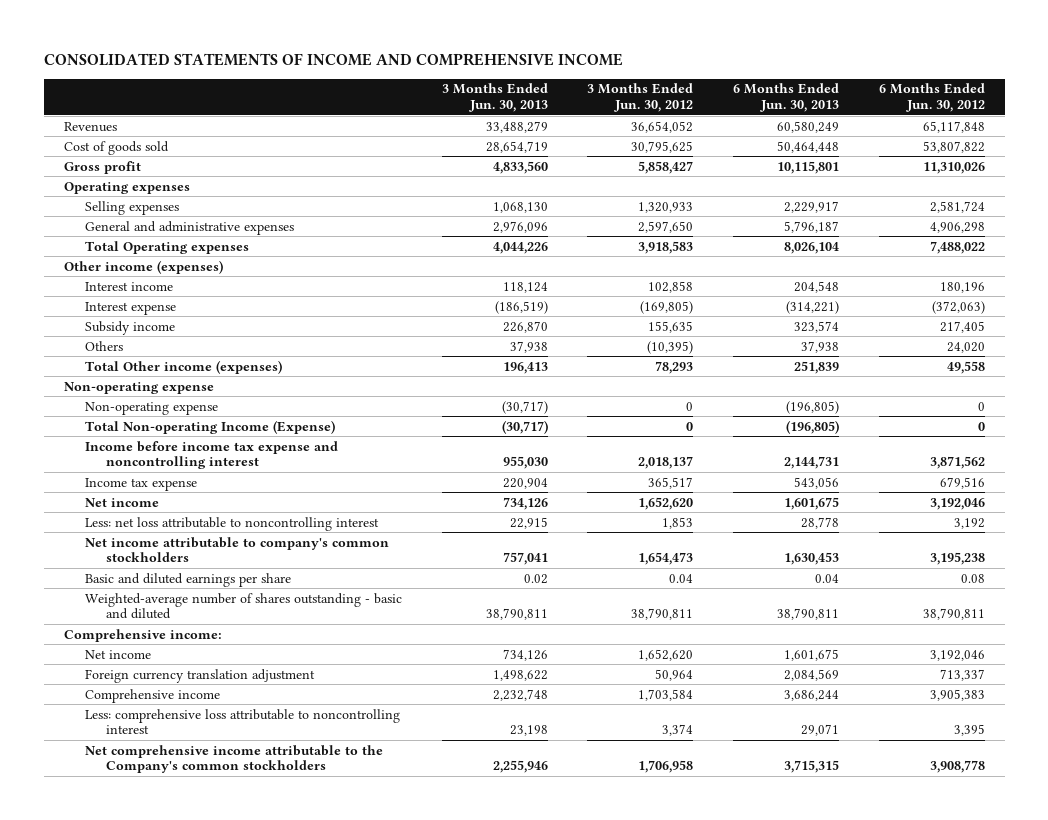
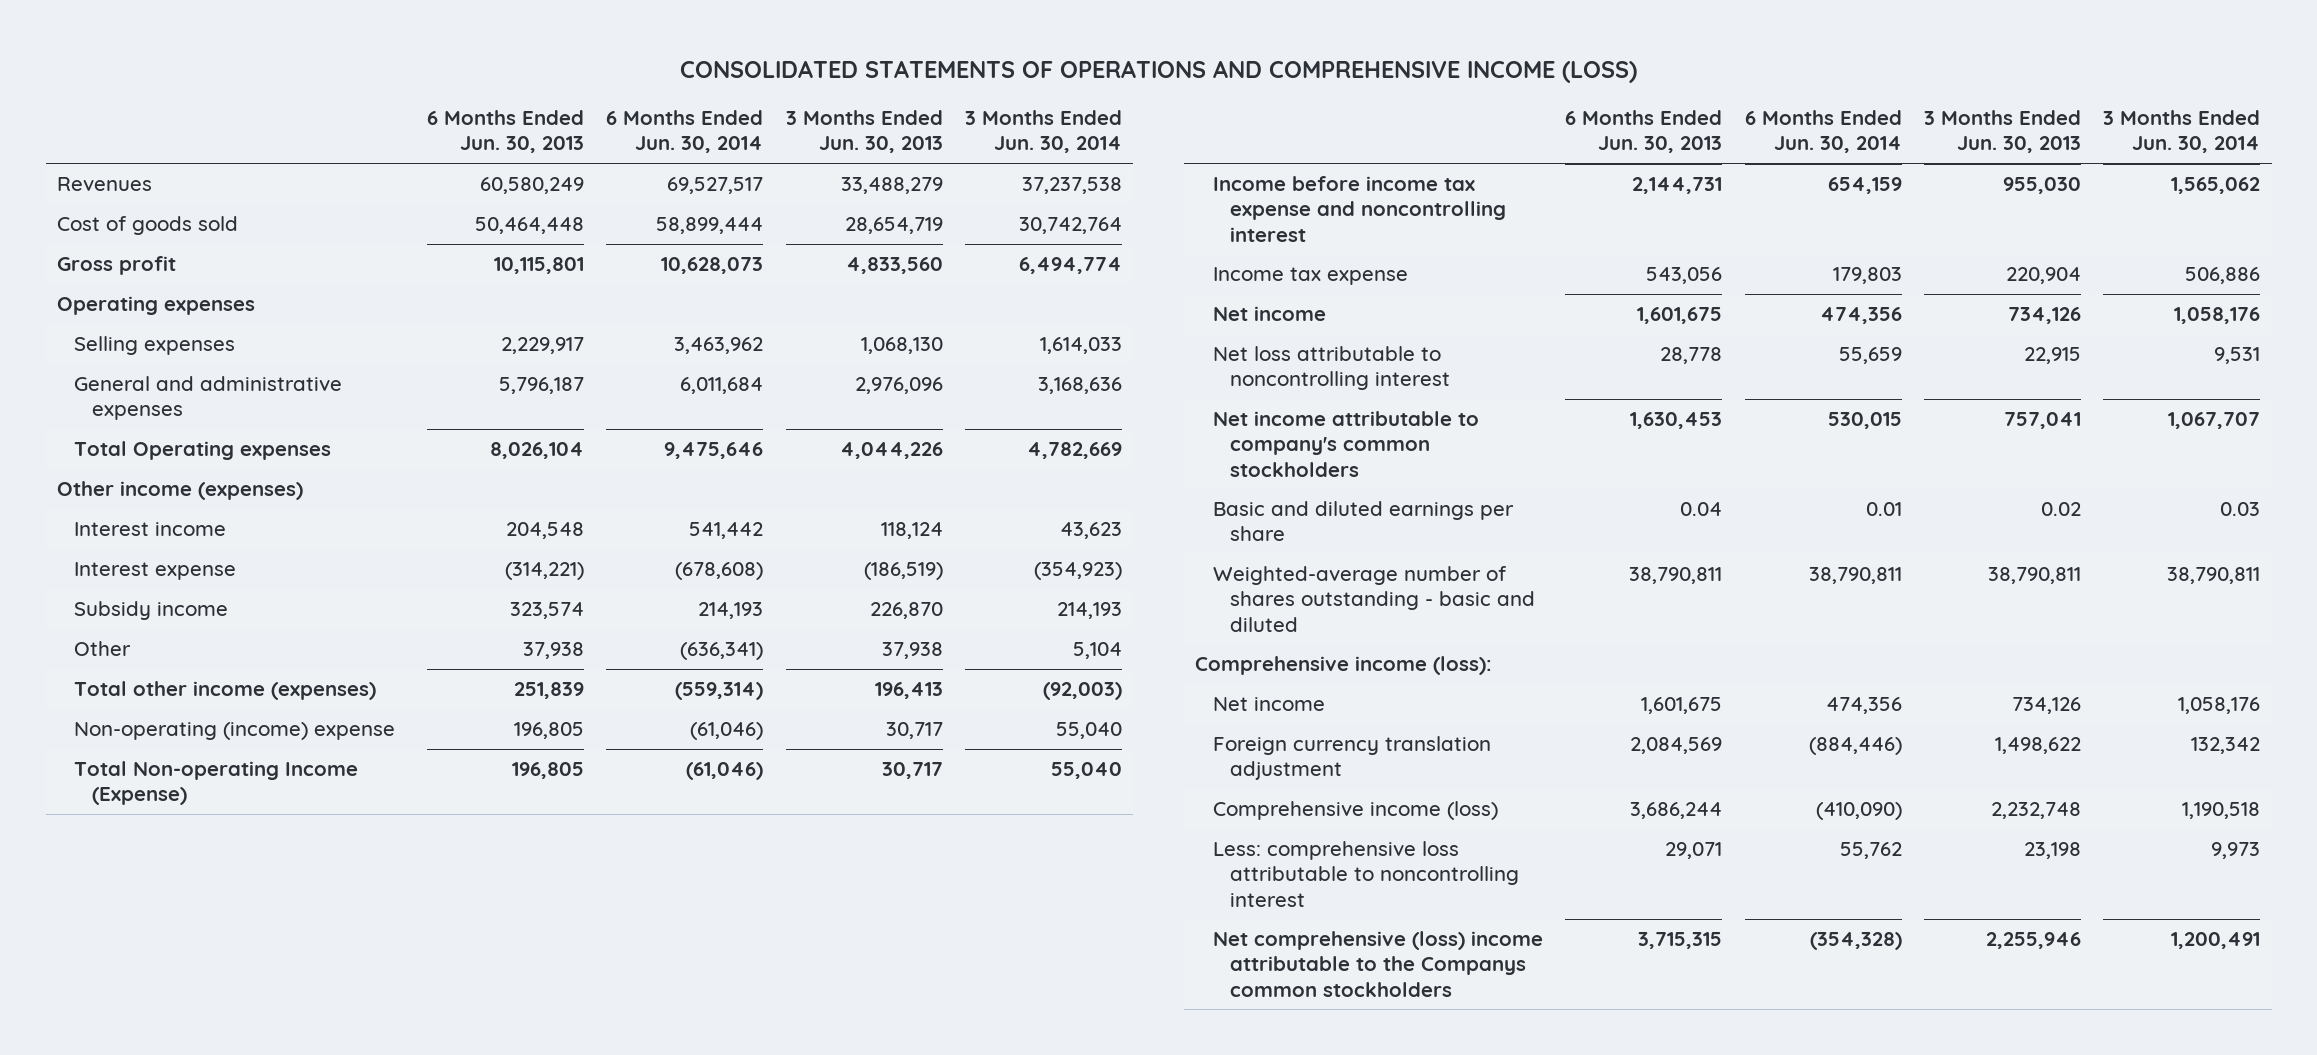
- CONSOLIDATED STATEMENTS OF INCOME AND COMPREHENSIVE INCOME
+ CONSOLIDATED STATEMENTS OF OPERATIONS AND COMPREHENSIVE INCOME (LOSS)
- | 3 Months Ended Jun. 30, 2013 | 3 Months Ended Jun. 30, 2012 | 6 Months Ended Jun. 30, 2013 | 6 Months Ended Jun. 30, 2012
+ | 6 Months Ended Jun. 30, 2013 | 6 Months Ended Jun. 30, 2014 | 3 Months Ended Jun. 30, 2013 | 3 Months Ended Jun. 30, 2014
- Others | 37,938 | (10,395) | 37,938 | 24,020
- Total Other income (expenses) | 196,413 | 78,293 | 251,839 | 49,558
- Non-operating expense
- Non-operating expense | (30,717) | 0 | (196,805) | 0
- Total Non-operating Income (Expense) | (30,717) | 0 | (196,805) | 0
+ Other | 37,938 | (636,341) | 37,938 | 5,104
+ Total other income (expenses) | 251,839 | (559,314) | 196,413 | (92,003)
+ Non-operating (income) expense | 196,805 | (61,046) | 30,717 | 55,040
+ Total Non-operating Income (Expense) | 196,805 | (61,046) | 30,717 | 55,040
- Less: net loss attributable to noncontrolling interest | 22,915 | 1,853 | 28,778 | 3,192
+ Net loss attributable to noncontrolling interest | 28,778 | 55,659 | 22,915 | 9,531
- Comprehensive income:
+ Comprehensive income (loss):
- Comprehensive income | 2,232,748 | 1,703,584 | 3,686,244 | 3,905,383
+ Comprehensive income (loss) | 3,686,244 | (410,090) | 2,232,748 | 1,190,518
- Net comprehensive income attributable to the Company's common stockholders | 2,255,946 | 1,706,958 | 3,715,315 | 3,908,778
+ Net comprehensive (loss) income attributable to the Companys common stockholders | 3,715,315 | (354,328) | 2,255,946 | 1,200,491

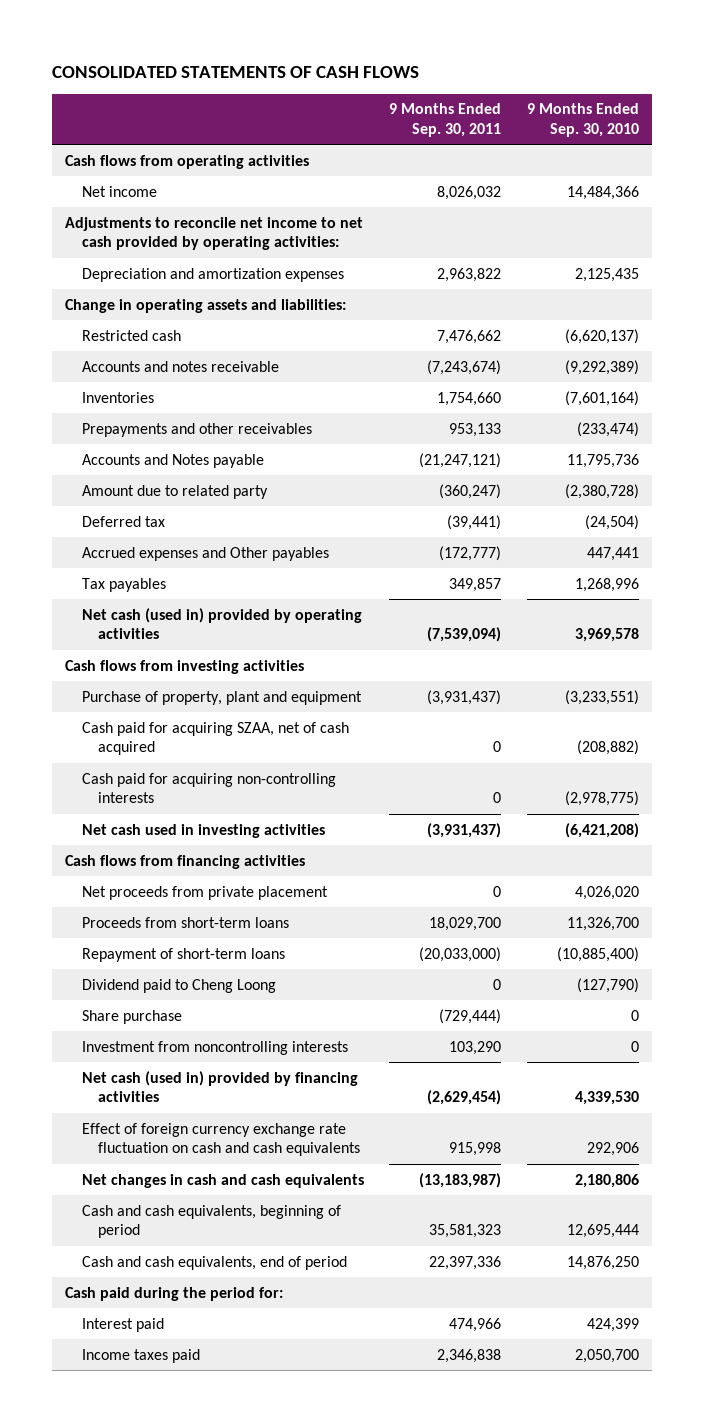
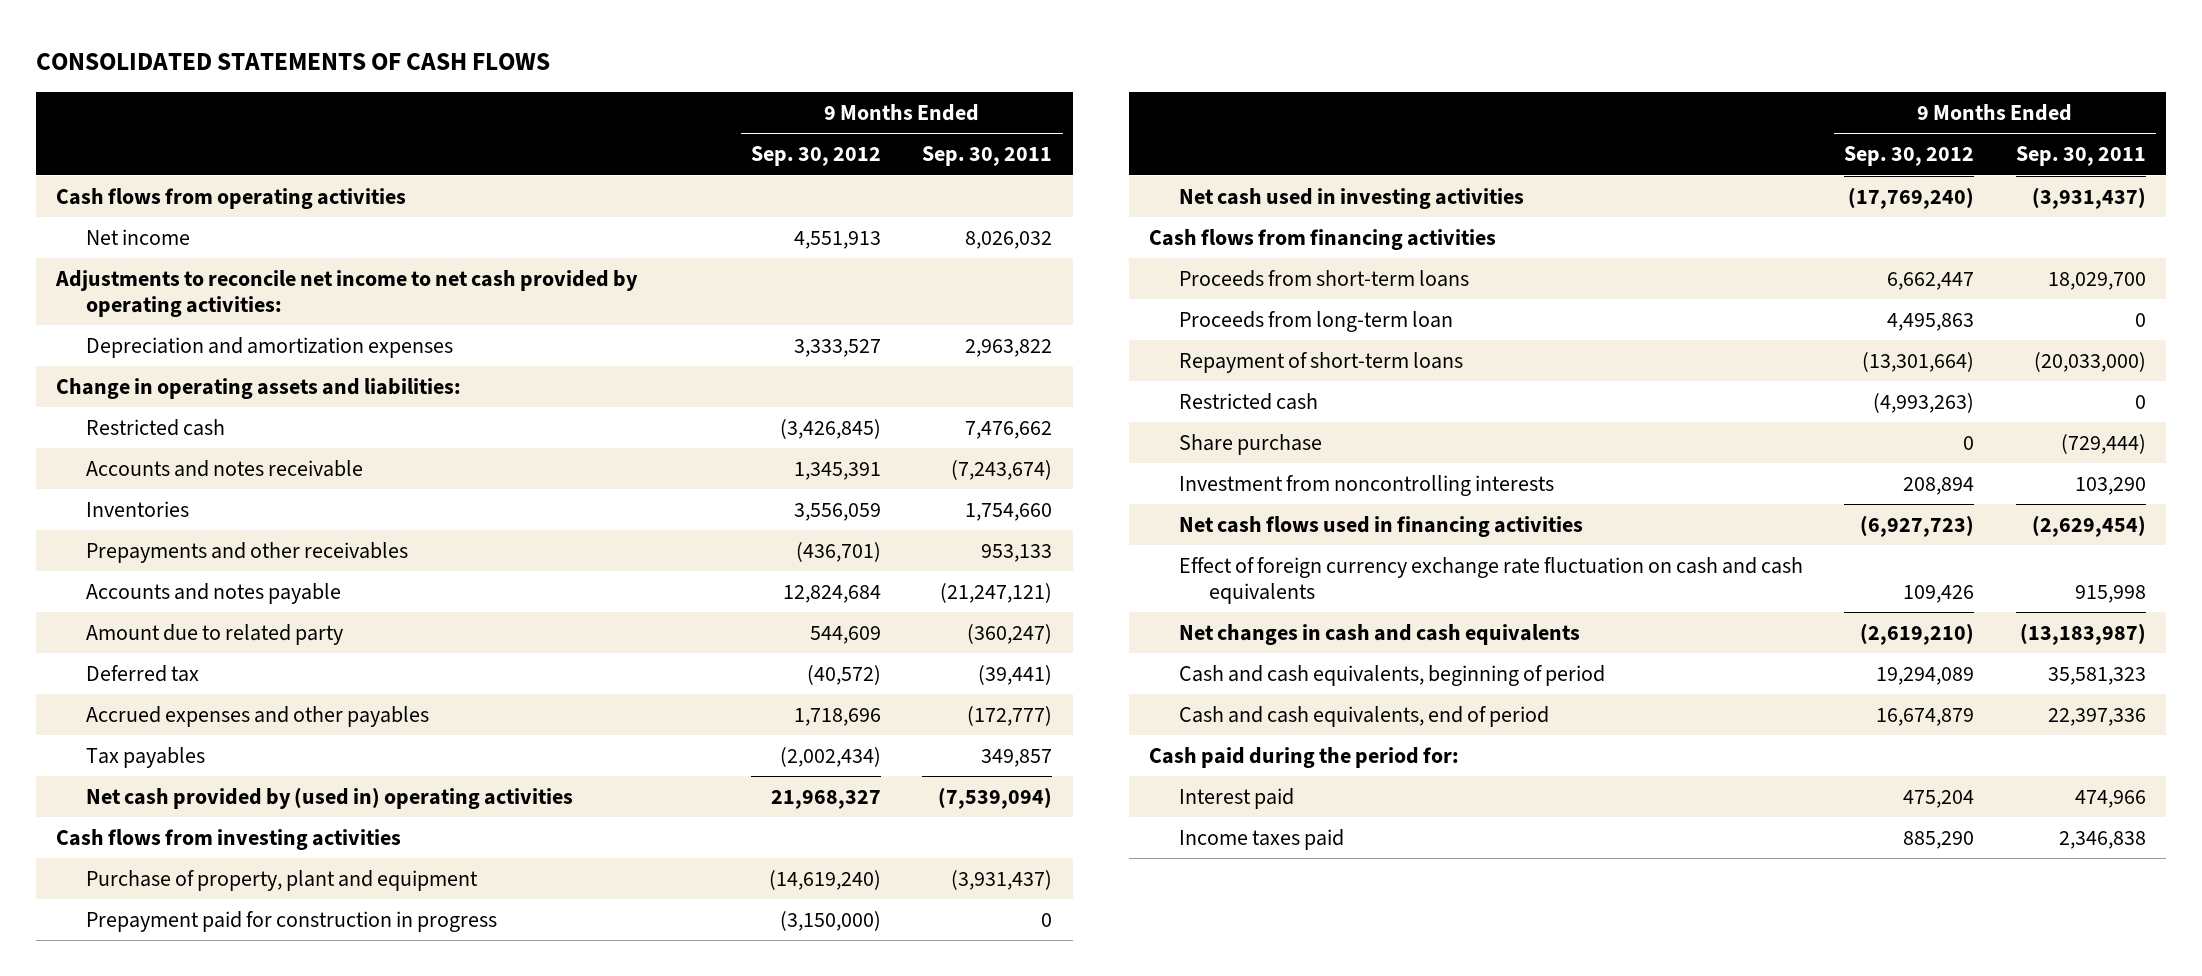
- | 9 Months Ended Sep. 30, 2011 | 9 Months Ended Sep. 30, 2010
+ | 9 Months Ended Sep. 30, 2012 | 9 Months Ended Sep. 30, 2011
- Accounts and Notes payable | (21,247,121) | 11,795,736
+ Accounts and notes payable | 12,824,684 | (21,247,121)
- Accrued expenses and Other payables | (172,777) | 447,441
+ Accrued expenses and other payables | 1,718,696 | (172,777)
- Net cash (used in) provided by operating activities | (7,539,094) | 3,969,578
+ Net cash provided by (used in) operating activities | 21,968,327 | (7,539,094)
- Cash paid for acquiring SZAA, net of cash acquired | 0 | (208,882)
- Cash paid for acquiring non-controlling interests | 0 | (2,978,775)
+ Prepayment paid for construction in progress | (3,150,000) | 0
- Net proceeds from private placement | 0 | 4,026,020
+ Proceeds from long-term loan | 4,495,863 | 0
- Dividend paid to Cheng Loong | 0 | (127,790)
+ Restricted cash | (4,993,263) | 0
- Net cash (used in) provided by financing activities | (2,629,454) | 4,339,530
+ Net cash flows used in financing activities | (6,927,723) | (2,629,454)

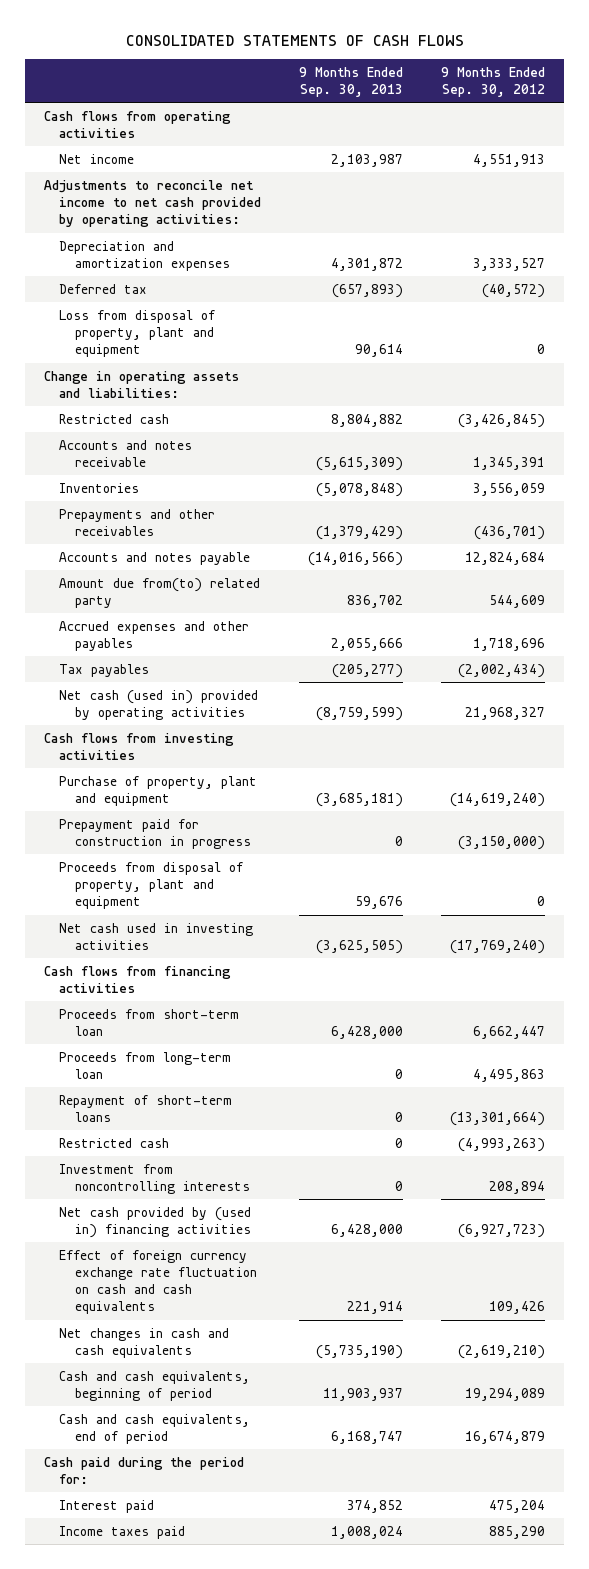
- | 9 Months Ended Sep. 30, 2012 | 9 Months Ended Sep. 30, 2011
+ | 9 Months Ended Sep. 30, 2013 | 9 Months Ended Sep. 30, 2012
moved up: Deferred tax | (657,893) | (40,572)
+ Loss from disposal of property, plant and equipment | 90,614 | 0
- Amount due to related party | 544,609 | (360,247)
+ Amount due from(to) related party | 836,702 | 544,609
- Net cash provided by (used in) operating activities | 21,968,327 | (7,539,094)
+ Net cash (used in) provided by operating activities | (8,759,599) | 21,968,327
+ Proceeds from disposal of property, plant and equipment | 59,676 | 0
- Proceeds from short-term loans | 6,662,447 | 18,029,700
+ Proceeds from short-term loan | 6,428,000 | 6,662,447
- Share purchase | 0 | (729,444)
- Net cash flows used in financing activities | (6,927,723) | (2,629,454)
+ Net cash provided by (used in) financing activities | 6,428,000 | (6,927,723)

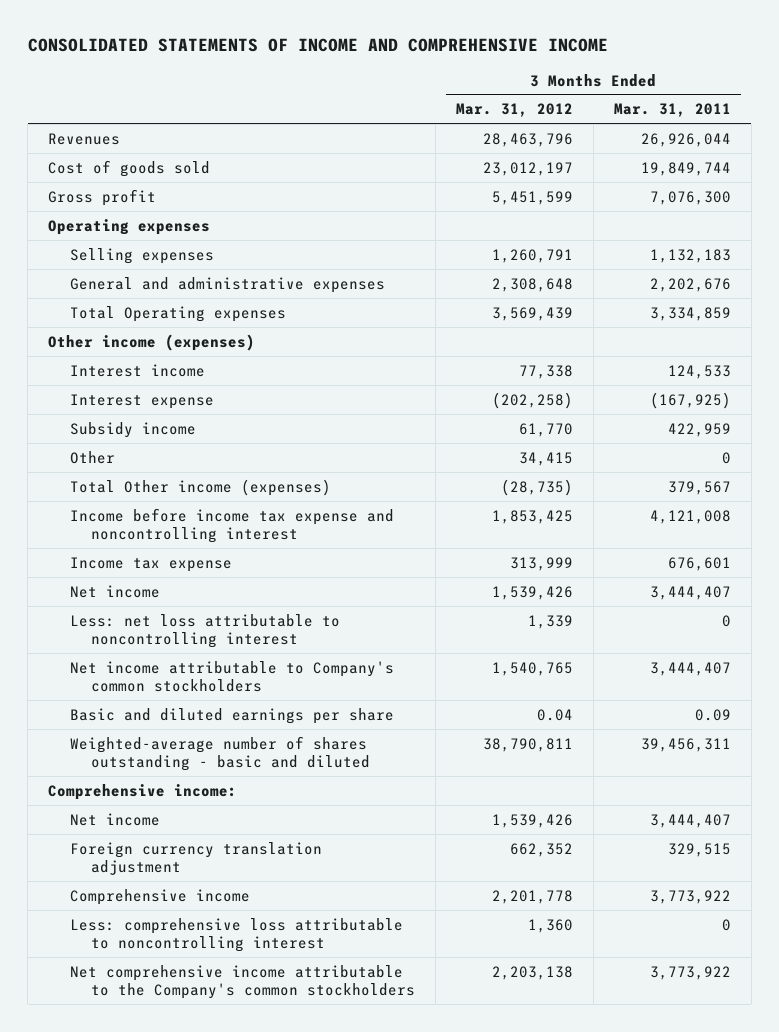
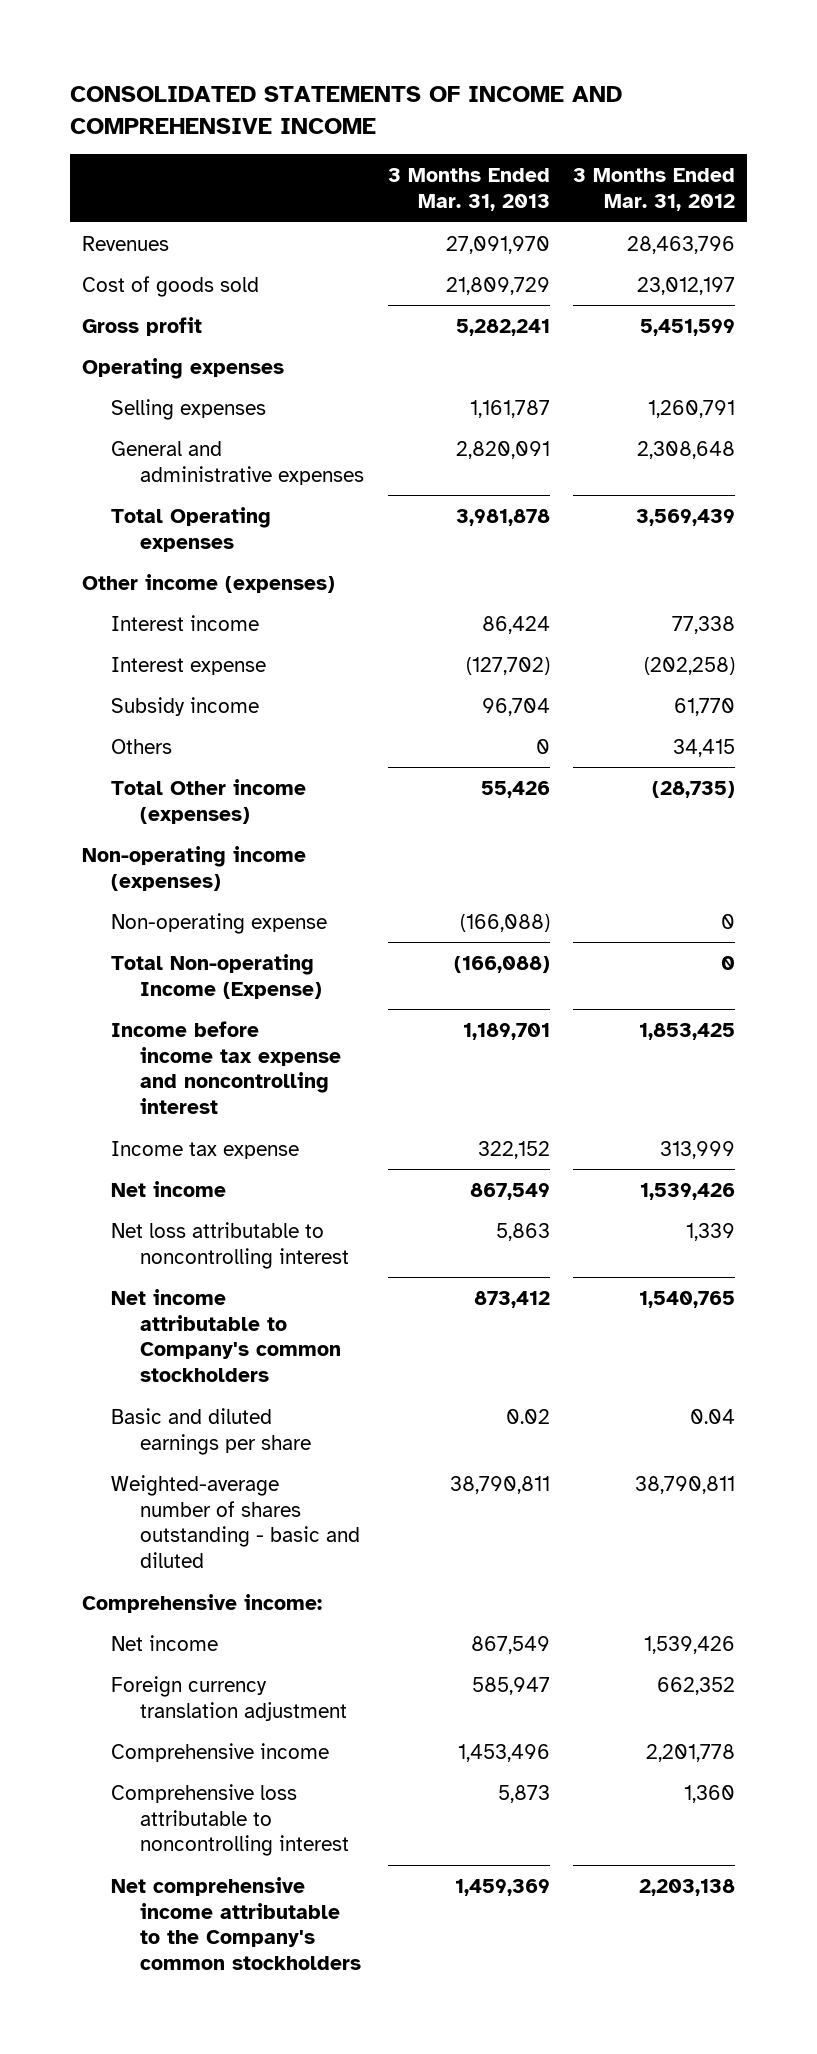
- | 3 Months Ended Mar. 31, 2012 | 3 Months Ended Mar. 31, 2011
+ | 3 Months Ended Mar. 31, 2013 | 3 Months Ended Mar. 31, 2012
- Other | 34,415 | 0
+ Others | 0 | 34,415
+ Non-operating income (expenses)
+ Non-operating expense | (166,088) | 0
+ Total Non-operating Income (Expense) | (166,088) | 0
- Less: net loss attributable to noncontrolling interest | 1,339 | 0
+ Net loss attributable to noncontrolling interest | 5,863 | 1,339
- Less: comprehensive loss attributable to noncontrolling interest | 1,360 | 0
+ Comprehensive loss attributable to noncontrolling interest | 5,873 | 1,360

